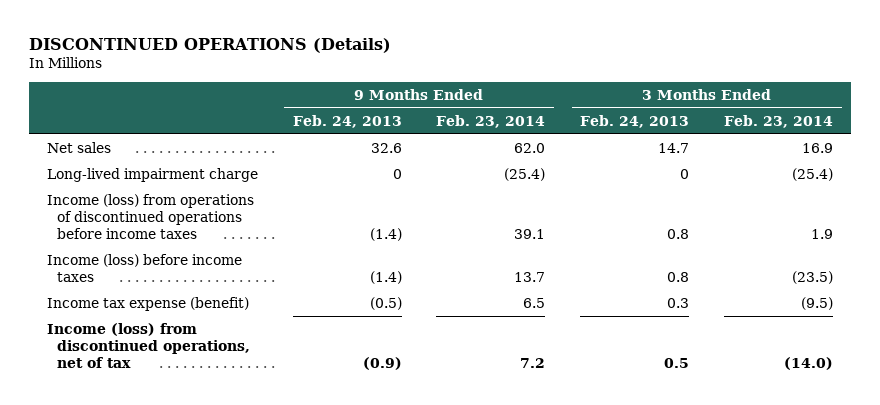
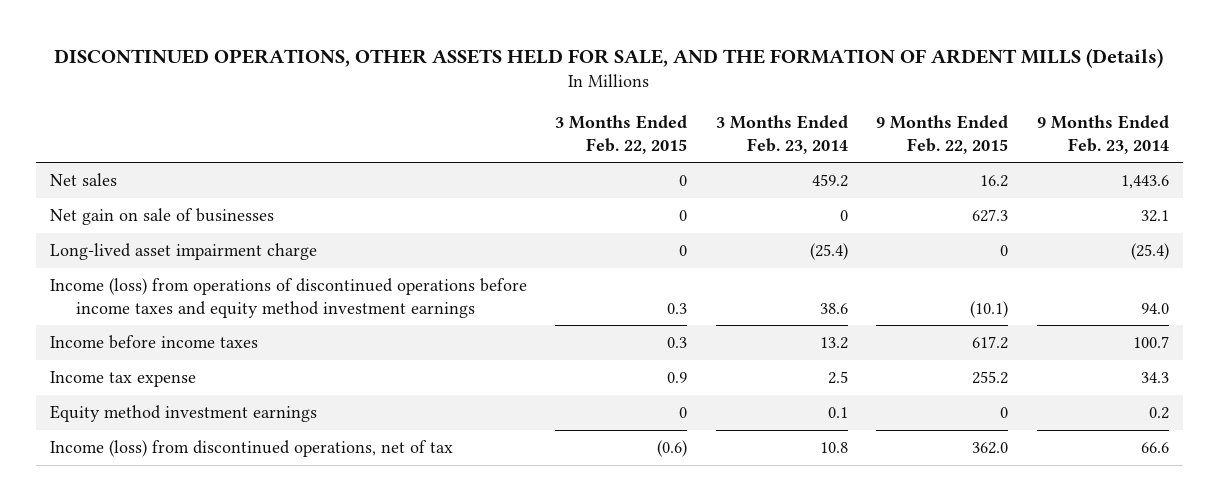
- DISCONTINUED OPERATIONS (Details)
+ DISCONTINUED OPERATIONS, OTHER ASSETS HELD FOR SALE, AND THE FORMATION OF ARDENT MILLS (Details)
- | 9 Months Ended Feb. 24, 2013 | 9 Months Ended Feb. 23, 2014 | 3 Months Ended Feb. 24, 2013 | 3 Months Ended Feb. 23, 2014
+ | 3 Months Ended Feb. 22, 2015 | 3 Months Ended Feb. 23, 2014 | 9 Months Ended Feb. 22, 2015 | 9 Months Ended Feb. 23, 2014
- Net sales | 32.6 | 62.0 | 14.7 | 16.9
- Long-lived impairment charge | 0 | (25.4) | 0 | (25.4)
- Income (loss) from operations of discontinued operations before income taxes | (1.4) | 39.1 | 0.8 | 1.9
- Income (loss) before income taxes | (1.4) | 13.7 | 0.8 | (23.5)
- Income tax expense (benefit) | (0.5) | 6.5 | 0.3 | (9.5)
- Income (loss) from discontinued operations, net of tax | (0.9) | 7.2 | 0.5 | (14.0)
+ Net sales | 0 | 459.2 | 16.2 | 1,443.6
+ Net gain on sale of businesses | 0 | 0 | 627.3 | 32.1
+ Long-lived asset impairment charge | 0 | (25.4) | 0 | (25.4)
+ Income (loss) from operations of discontinued operations before income taxes and equity method investment earnings | 0.3 | 38.6 | (10.1) | 94.0
+ Income before income taxes | 0.3 | 13.2 | 617.2 | 100.7
+ Income tax expense | 0.9 | 2.5 | 255.2 | 34.3
+ Equity method investment earnings | 0 | 0.1 | 0 | 0.2
+ Income (loss) from discontinued operations, net of tax | (0.6) | 10.8 | 362.0 | 66.6

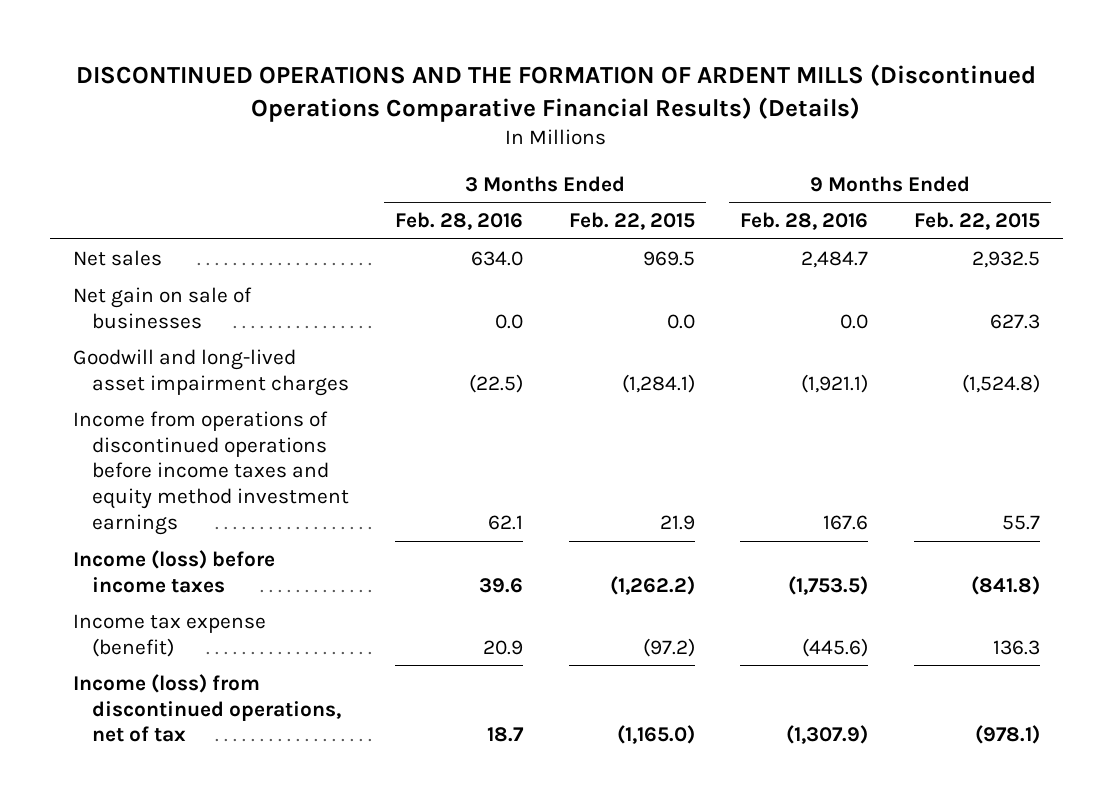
- DISCONTINUED OPERATIONS, OTHER ASSETS HELD FOR SALE, AND THE FORMATION OF ARDENT MILLS (Details)
+ DISCONTINUED OPERATIONS AND THE FORMATION OF ARDENT MILLS (Discontinued Operations Comparative Financial Results) (Details)
- | 3 Months Ended Feb. 22, 2015 | 3 Months Ended Feb. 23, 2014 | 9 Months Ended Feb. 22, 2015 | 9 Months Ended Feb. 23, 2014
+ | 3 Months Ended Feb. 28, 2016 | 3 Months Ended Feb. 22, 2015 | 9 Months Ended Feb. 28, 2016 | 9 Months Ended Feb. 22, 2015
- Net sales | 0 | 459.2 | 16.2 | 1,443.6
- Net gain on sale of businesses | 0 | 0 | 627.3 | 32.1
- Long-lived asset impairment charge | 0 | (25.4) | 0 | (25.4)
- Income (loss) from operations of discontinued operations before income taxes and equity method investment earnings | 0.3 | 38.6 | (10.1) | 94.0
- Income before income taxes | 0.3 | 13.2 | 617.2 | 100.7
- Income tax expense | 0.9 | 2.5 | 255.2 | 34.3
- Equity method investment earnings | 0 | 0.1 | 0 | 0.2
- Income (loss) from discontinued operations, net of tax | (0.6) | 10.8 | 362.0 | 66.6
+ Net sales | 634.0 | 969.5 | 2,484.7 | 2,932.5
+ Net gain on sale of businesses | 0.0 | 0.0 | 0.0 | 627.3
+ Goodwill and long-lived asset impairment charges | (22.5) | (1,284.1) | (1,921.1) | (1,524.8)
+ Income from operations of discontinued operations before income taxes and equity method investment earnings | 62.1 | 21.9 | 167.6 | 55.7
+ Income (loss) before income taxes | 39.6 | (1,262.2) | (1,753.5) | (841.8)
+ Income tax expense (benefit) | 20.9 | (97.2) | (445.6) | 136.3
+ Income (loss) from discontinued operations, net of tax | 18.7 | (1,165.0) | (1,307.9) | (978.1)

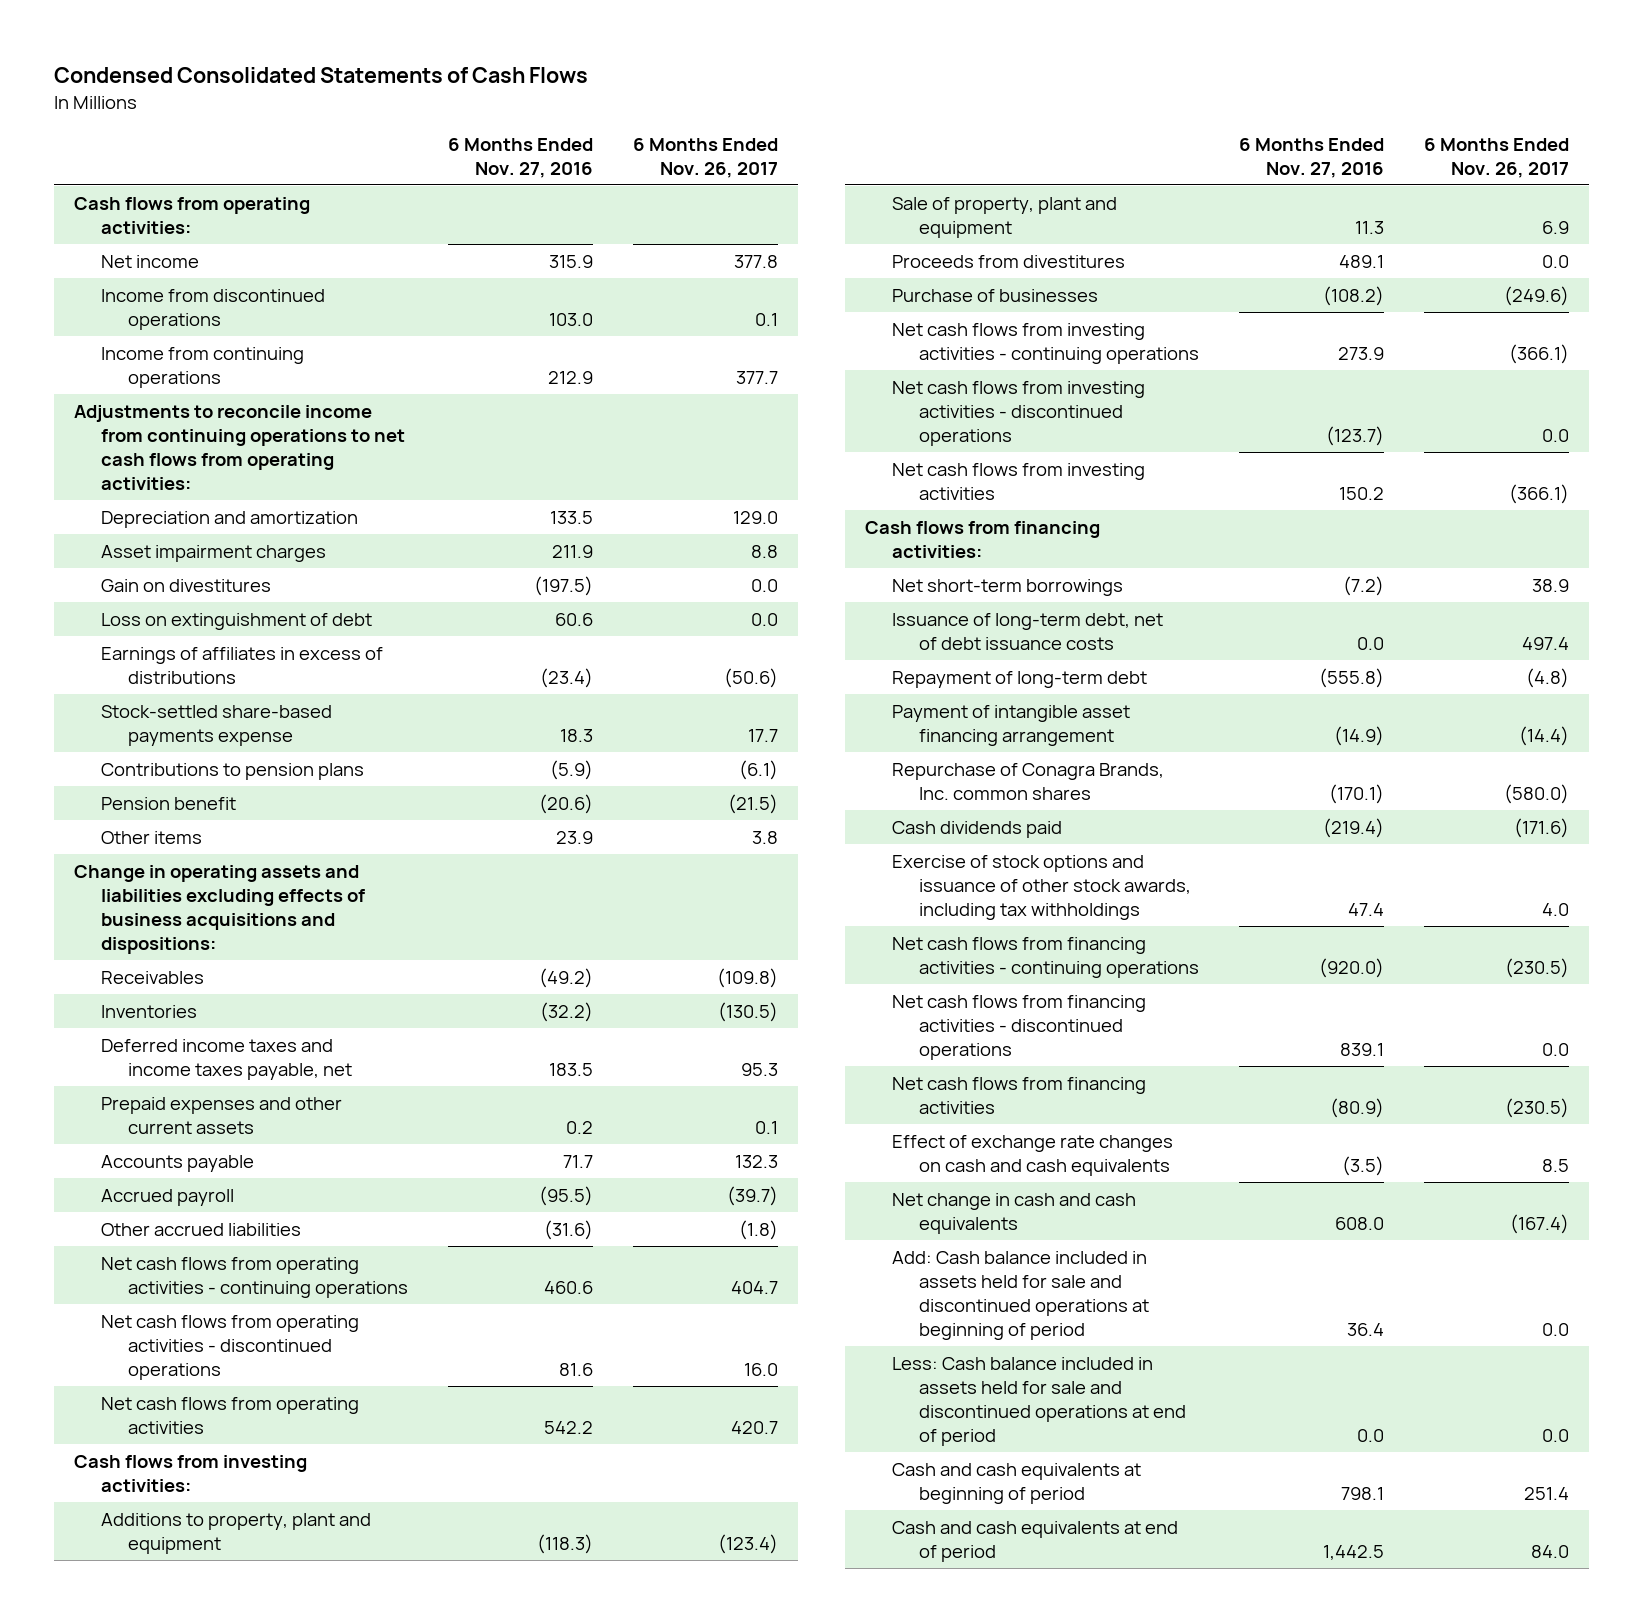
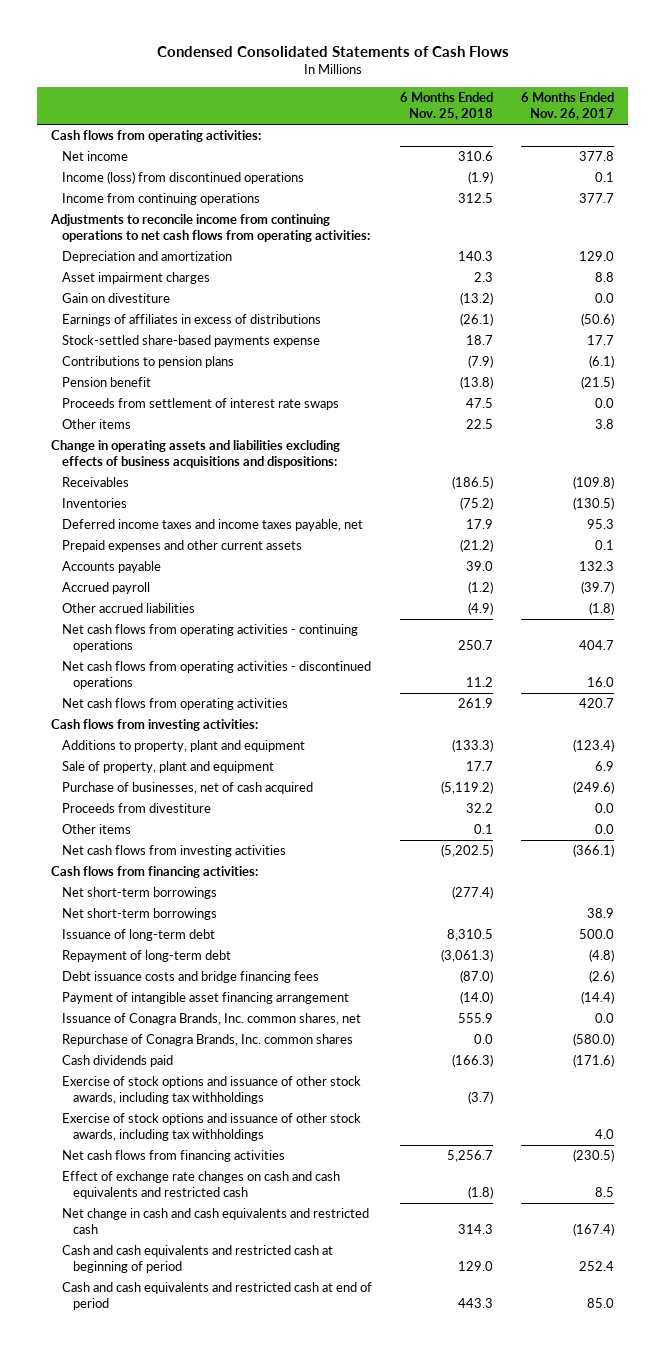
- | 6 Months Ended Nov. 27, 2016 | 6 Months Ended Nov. 26, 2017
+ | 6 Months Ended Nov. 25, 2018 | 6 Months Ended Nov. 26, 2017
- Income from discontinued operations | 103.0 | 0.1
+ Income (loss) from discontinued operations | (1.9) | 0.1
- Gain on divestitures | (197.5) | 0.0
- Loss on extinguishment of debt | 60.6 | 0.0
+ Gain on divestiture | (13.2) | 0.0
+ Proceeds from settlement of interest rate swaps | 47.5 | 0.0
- Proceeds from divestitures | 489.1 | 0.0
- Purchase of businesses | (108.2) | (249.6)
- Net cash flows from investing activities - continuing operations | 273.9 | (366.1)
- Net cash flows from investing activities - discontinued operations | (123.7) | 0.0
+ Purchase of businesses, net of cash acquired | (5,119.2) | (249.6)
+ Proceeds from divestiture | 32.2 | 0.0
+ Other items | 0.1 | 0.0
+ Net short-term borrowings | (277.4) |
- Issuance of long-term debt, net of debt issuance costs | 0.0 | 497.4
+ Issuance of long-term debt | 8,310.5 | 500.0
+ Debt issuance costs and bridge financing fees | (87.0) | (2.6)
+ Issuance of Conagra Brands, Inc. common shares, net | 555.9 | 0.0
+ Exercise of stock options and issuance of other stock awards, including tax withholdings | (3.7) |
- Net cash flows from financing activities - continuing operations | (920.0) | (230.5)
- Net cash flows from financing activities - discontinued operations | 839.1 | 0.0
- Effect of exchange rate changes on cash and cash equivalents | (3.5) | 8.5
- Net change in cash and cash equivalents | 608.0 | (167.4)
- Add: Cash balance included in assets held for sale and discontinued operations at beginning of period | 36.4 | 0.0
- Less: Cash balance included in assets held for sale and discontinued operations at end of period | 0.0 | 0.0
- Cash and cash equivalents at beginning of period | 798.1 | 251.4
- Cash and cash equivalents at end of period | 1,442.5 | 84.0
+ Effect of exchange rate changes on cash and cash equivalents and restricted cash | (1.8) | 8.5
+ Net change in cash and cash equivalents and restricted cash | 314.3 | (167.4)
+ Cash and cash equivalents and restricted cash at beginning of period | 129.0 | 252.4
+ Cash and cash equivalents and restricted cash at end of period | 443.3 | 85.0

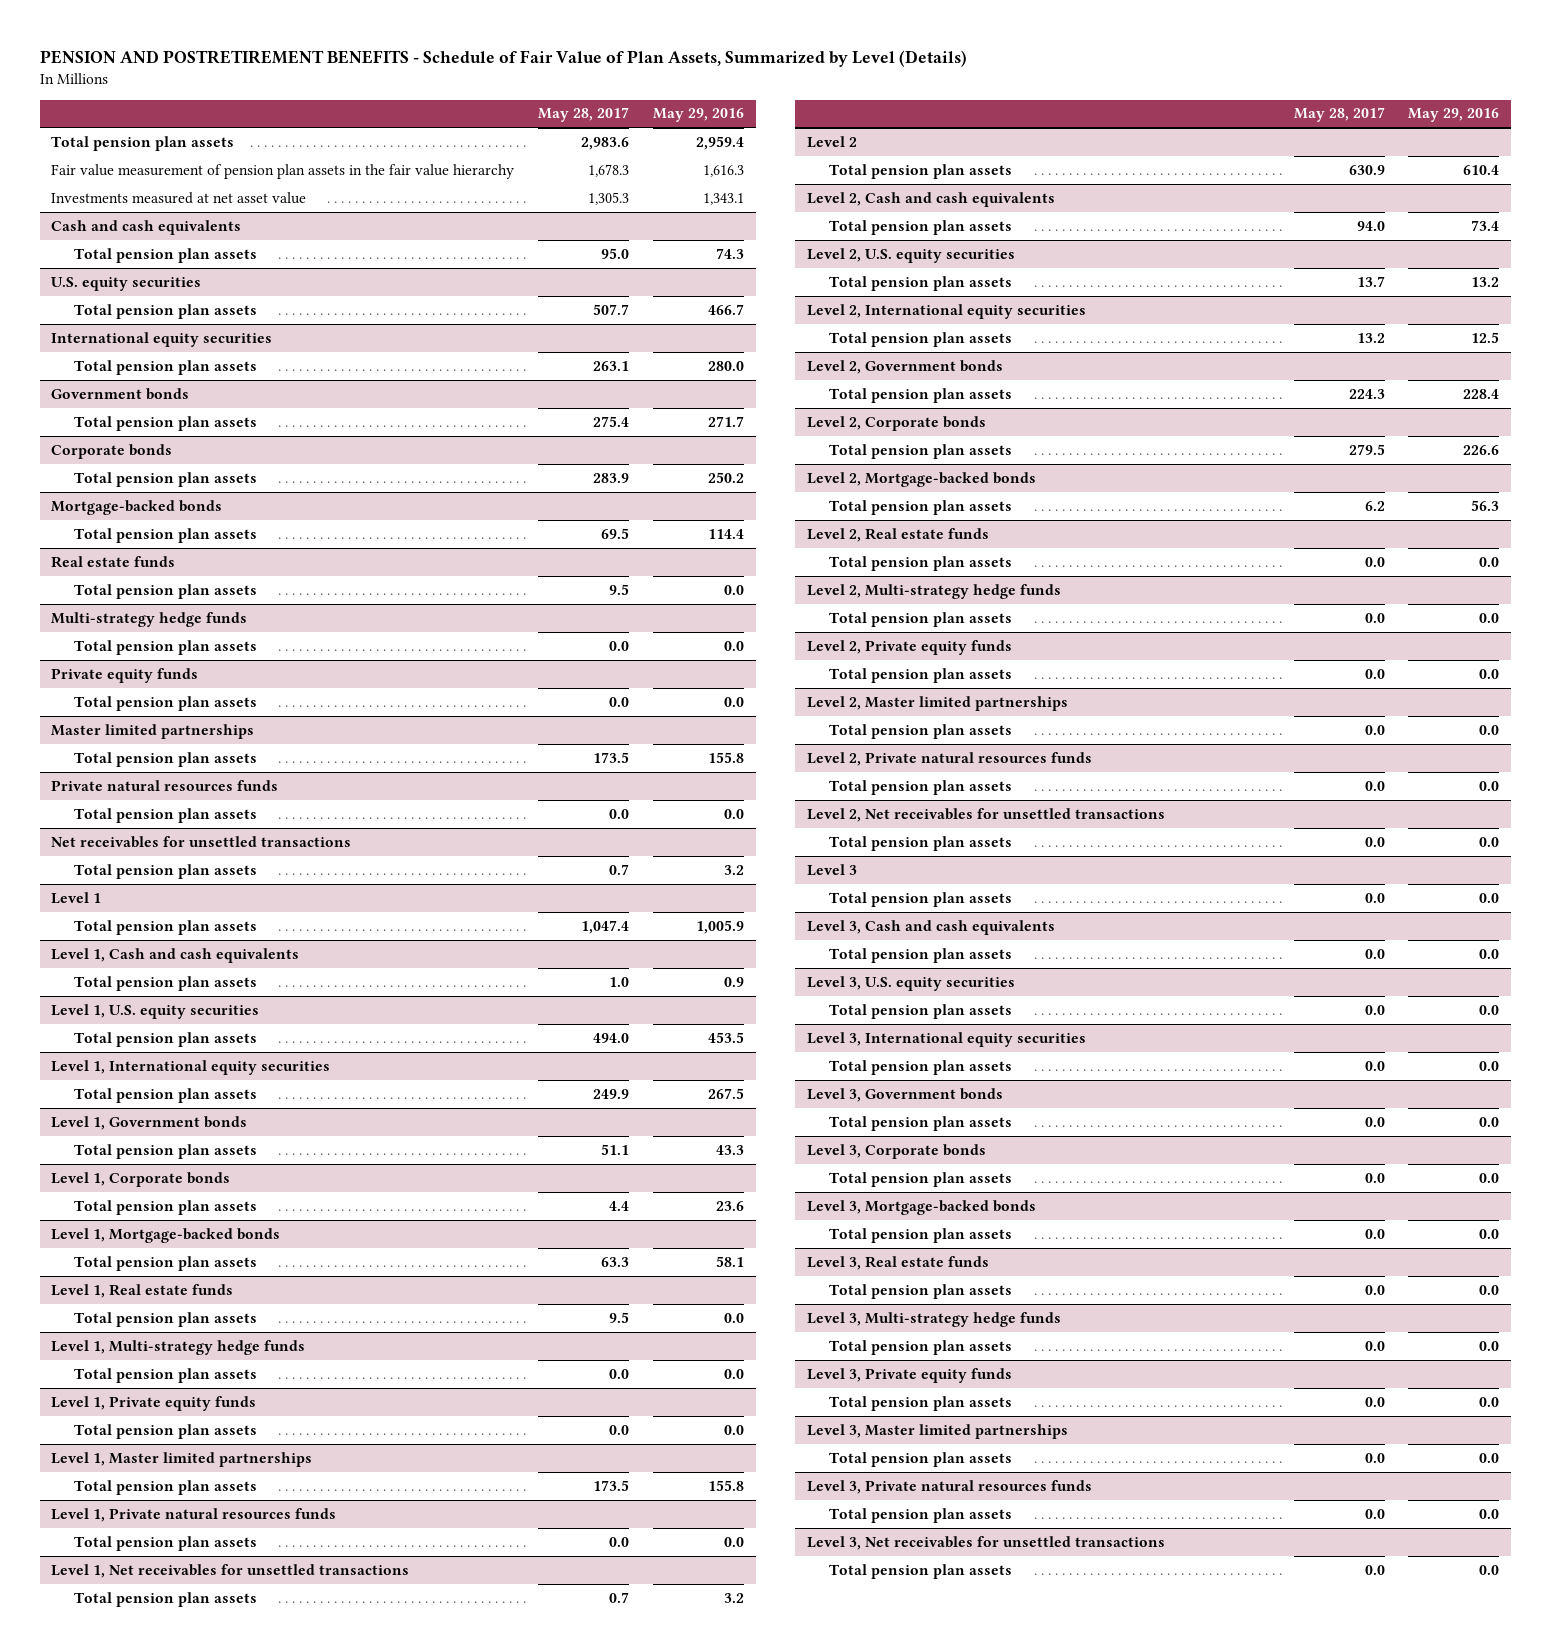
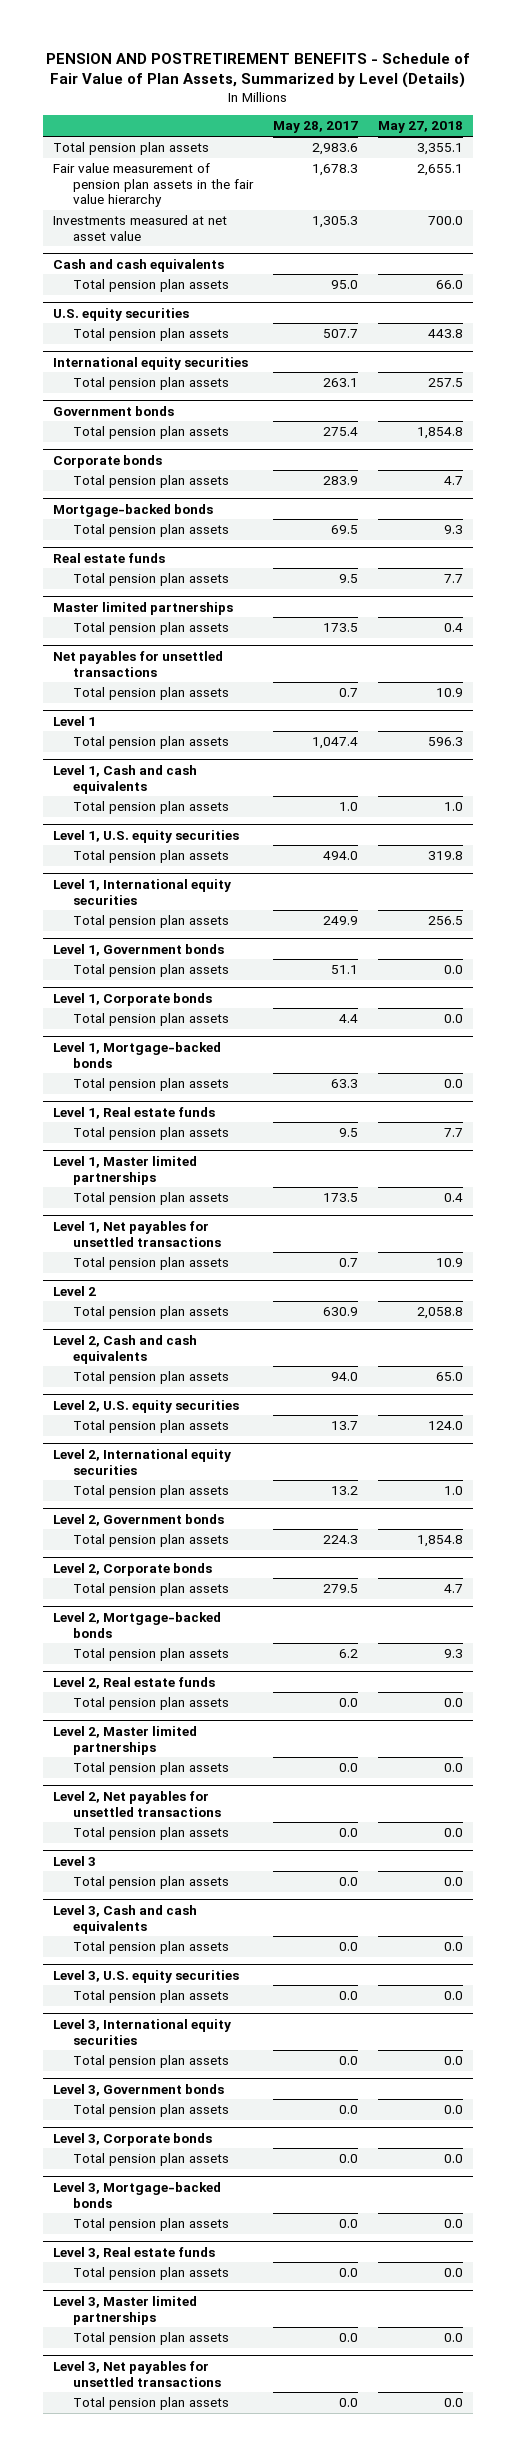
- | May 28, 2017 | May 29, 2016
+ | May 28, 2017 | May 27, 2018
- Multi-strategy hedge funds
- Total pension plan assets | 0.0 | 0.0
- Private equity funds
- Total pension plan assets | 0.0 | 0.0
- Private natural resources funds
- Total pension plan assets | 0.0 | 0.0
- Net receivables for unsettled transactions
+ Net payables for unsettled transactions
- Level 1, Multi-strategy hedge funds
- Total pension plan assets | 0.0 | 0.0
- Level 1, Private equity funds
- Total pension plan assets | 0.0 | 0.0
- Level 1, Private natural resources funds
- Total pension plan assets | 0.0 | 0.0
- Level 1, Net receivables for unsettled transactions
+ Level 1, Net payables for unsettled transactions
- Level 2, Multi-strategy hedge funds
- Total pension plan assets | 0.0 | 0.0
- Level 2, Private equity funds
- Total pension plan assets | 0.0 | 0.0
- Level 2, Private natural resources funds
- Total pension plan assets | 0.0 | 0.0
- Level 2, Net receivables for unsettled transactions
+ Level 2, Net payables for unsettled transactions
- Level 3, Multi-strategy hedge funds
- Total pension plan assets | 0.0 | 0.0
- Level 3, Private equity funds
- Total pension plan assets | 0.0 | 0.0
- Level 3, Private natural resources funds
- Total pension plan assets | 0.0 | 0.0
- Level 3, Net receivables for unsettled transactions
+ Level 3, Net payables for unsettled transactions

